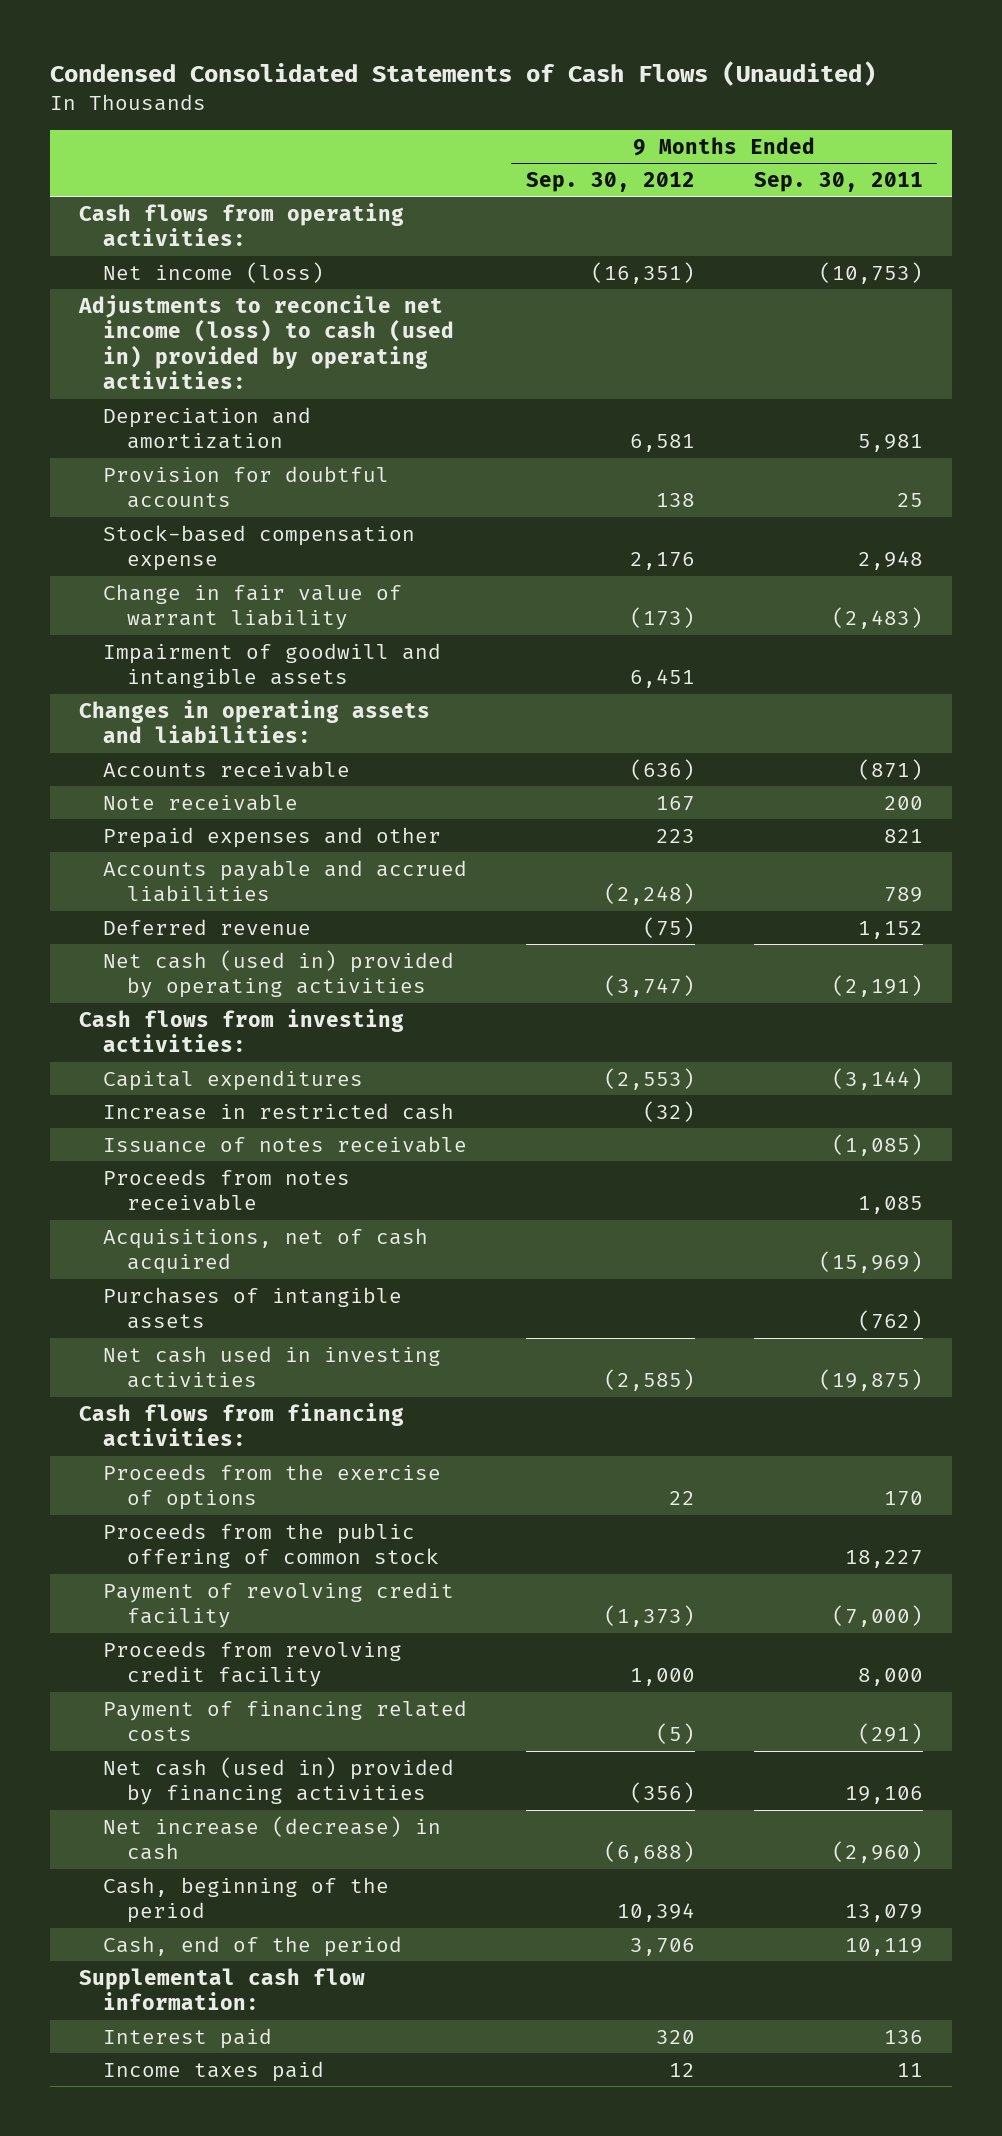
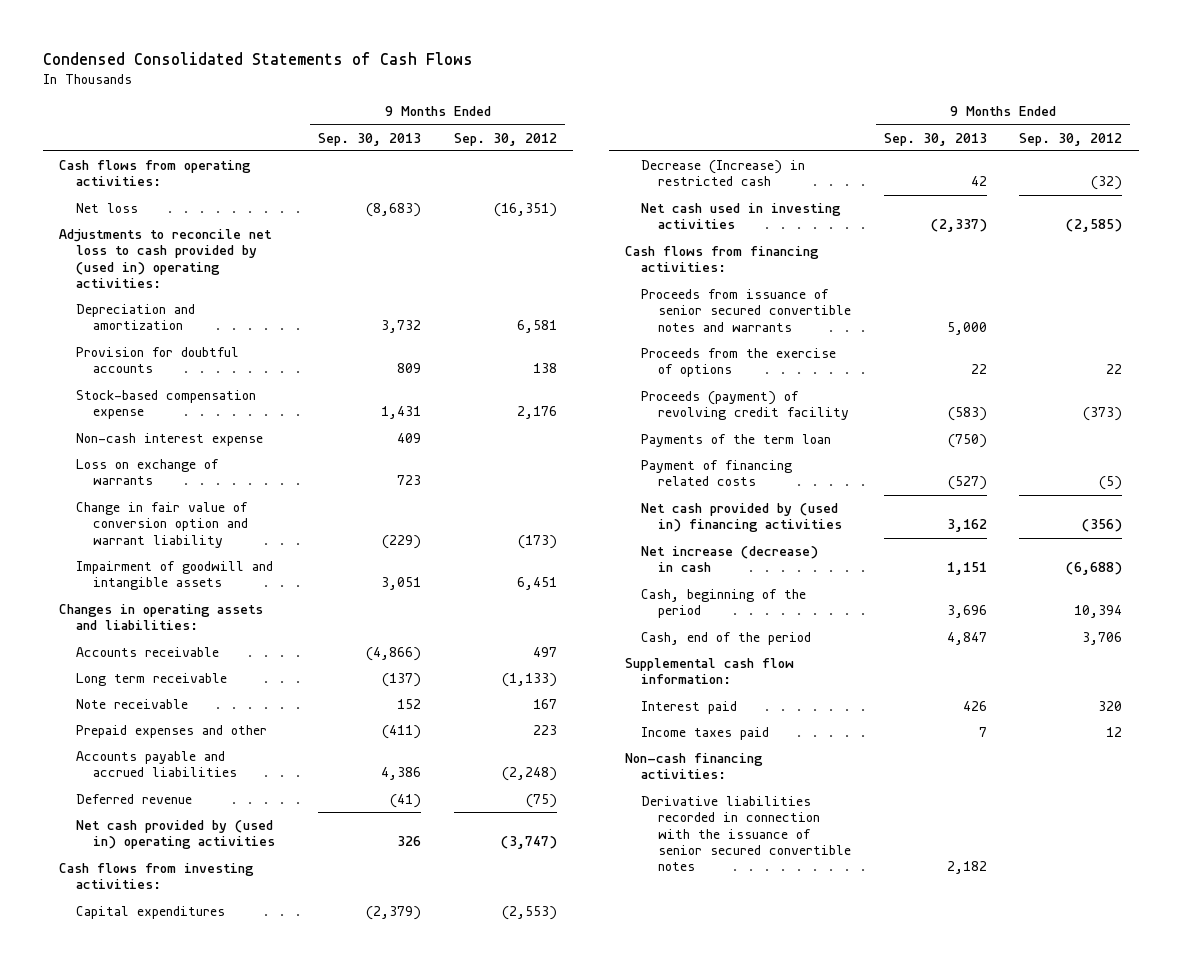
- Condensed Consolidated Statements of Cash Flows (Unaudited)
+ Condensed Consolidated Statements of Cash Flows
- | 9 Months Ended Sep. 30, 2012 | 9 Months Ended Sep. 30, 2011
+ | 9 Months Ended Sep. 30, 2013 | 9 Months Ended Sep. 30, 2012
- Net income (loss) | (16,351) | (10,753)
- Adjustments to reconcile net income (loss) to cash (used in) provided by operating activities:
+ Net loss | (8,683) | (16,351)
+ Adjustments to reconcile net loss to cash provided by (used in) operating activities:
- Change in fair value of warrant liability | (173) | (2,483)
+ Non-cash interest expense | 409 |
+ Loss on exchange of warrants | 723 |
+ Change in fair value of conversion option and warrant liability | (229) | (173)
- Accounts receivable | (636) | (871)
+ Accounts receivable | (4,866) | 497
+ Long term receivable | (137) | (1,133)
- Net cash (used in) provided by operating activities | (3,747) | (2,191)
+ Net cash provided by (used in) operating activities | 326 | (3,747)
- Increase in restricted cash | (32) |
- Issuance of notes receivable | | (1,085)
- Proceeds from notes receivable | | 1,085
- Acquisitions, net of cash acquired | | (15,969)
- Purchases of intangible assets | | (762)
+ Decrease (Increase) in restricted cash | 42 | (32)
+ Proceeds from issuance of senior secured convertible notes and warrants | 5,000 |
- Proceeds from the public offering of common stock | | 18,227
- Payment of revolving credit facility | (1,373) | (7,000)
- Proceeds from revolving credit facility | 1,000 | 8,000
+ Proceeds (payment) of revolving credit facility | (583) | (373)
+ Payments of the term loan | (750) |
- Net cash (used in) provided by financing activities | (356) | 19,106
+ Net cash provided by (used in) financing activities | 3,162 | (356)
+ Non-cash financing activities:
+ Derivative liabilities recorded in connection with the issuance of senior secured convertible notes | 2,182 |

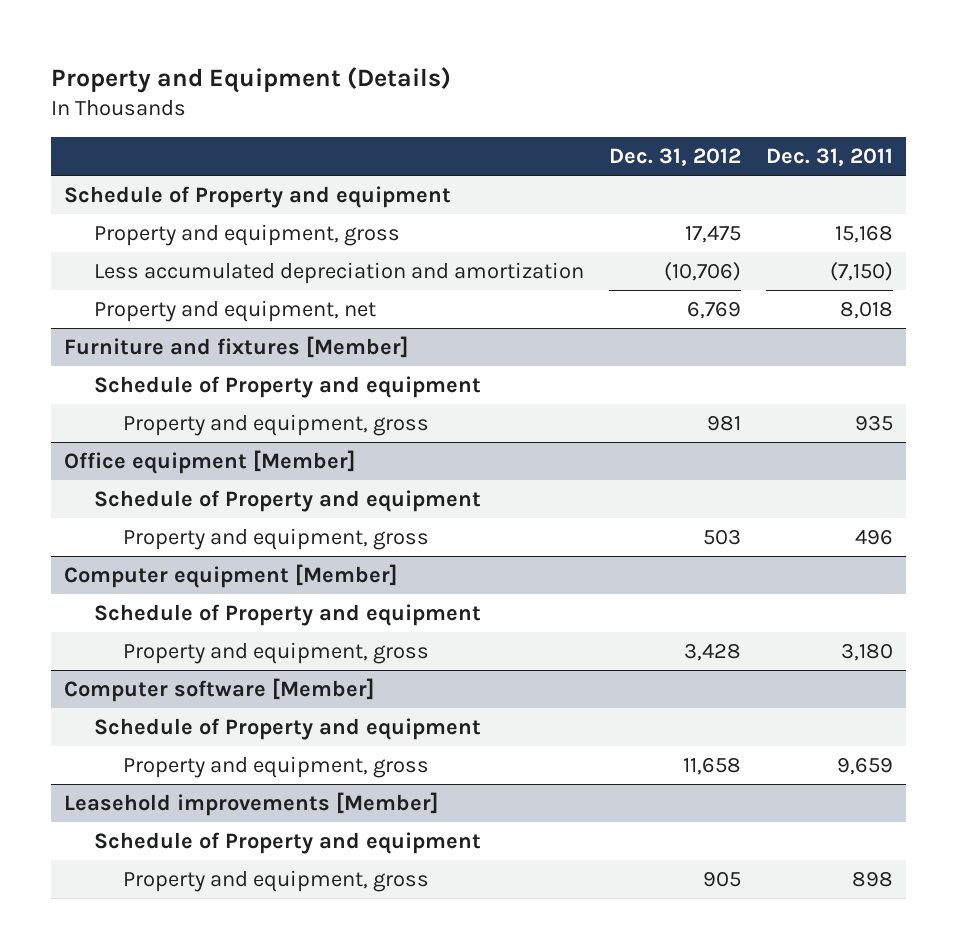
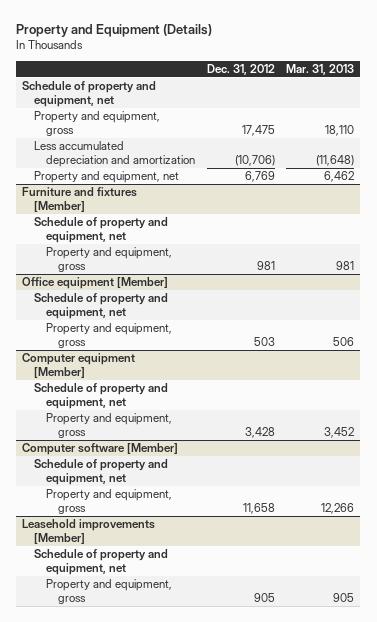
- | Dec. 31, 2012 | Dec. 31, 2011
+ | Dec. 31, 2012 | Mar. 31, 2013
- Schedule of Property and equipment
+ Schedule of property and equipment, net
@ Furniture and fixtures [Member]
- Schedule of Property and equipment
+ Schedule of property and equipment, net
@ Office equipment [Member]
- Schedule of Property and equipment
+ Schedule of property and equipment, net
@ Computer equipment [Member]
- Schedule of Property and equipment
+ Schedule of property and equipment, net
@ Computer software [Member]
- Schedule of Property and equipment
+ Schedule of property and equipment, net
@ Leasehold improvements [Member]
- Schedule of Property and equipment
+ Schedule of property and equipment, net

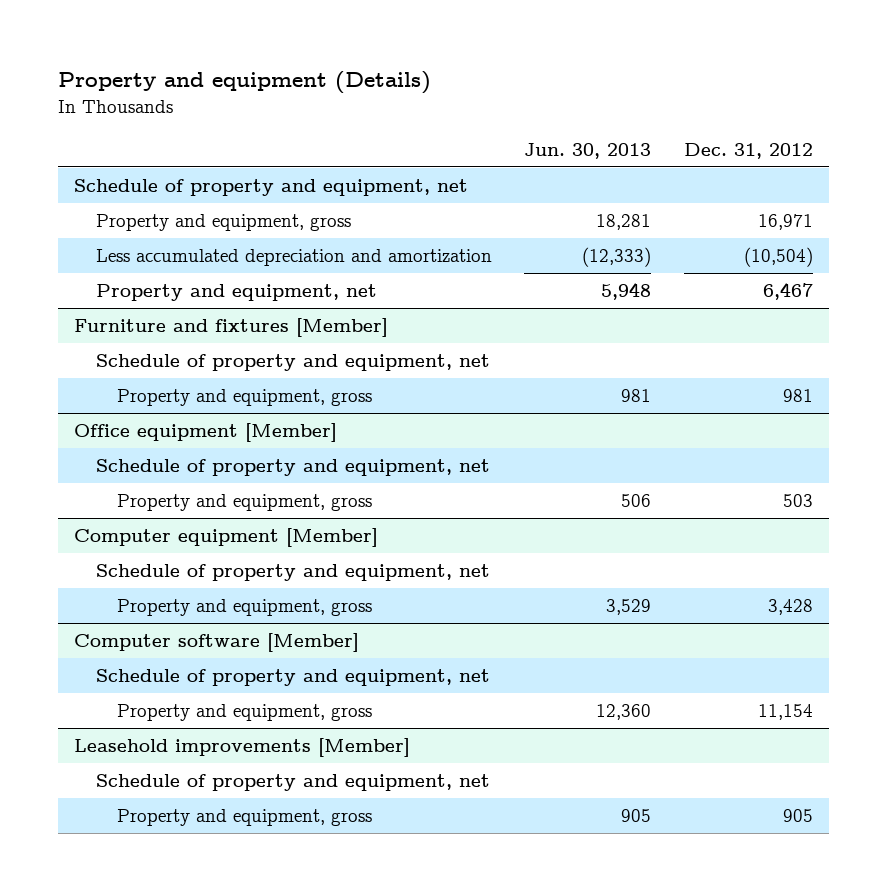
- Property and Equipment (Details)
+ Property and equipment (Details)
- | Dec. 31, 2012 | Mar. 31, 2013
+ | Jun. 30, 2013 | Dec. 31, 2012
- Property and equipment, gross | 17,475 | 18,110
- Less accumulated depreciation and amortization | (10,706) | (11,648)
- Property and equipment, net | 6,769 | 6,462
+ Property and equipment, gross | 18,281 | 16,971
+ Less accumulated depreciation and amortization | (12,333) | (10,504)
+ Property and equipment, net | 5,948 | 6,467
@ Computer software [Member]
- Property and equipment, gross | 11,658 | 12,266
+ Property and equipment, gross | 12,360 | 11,154

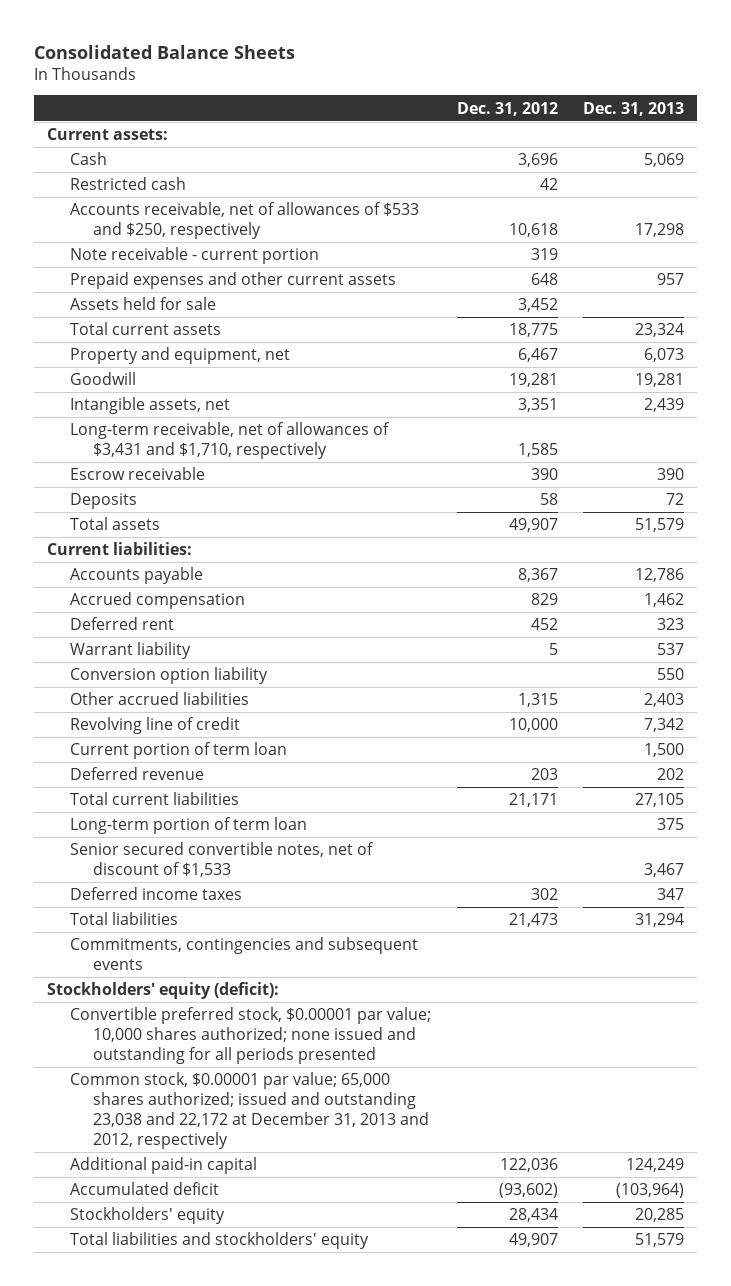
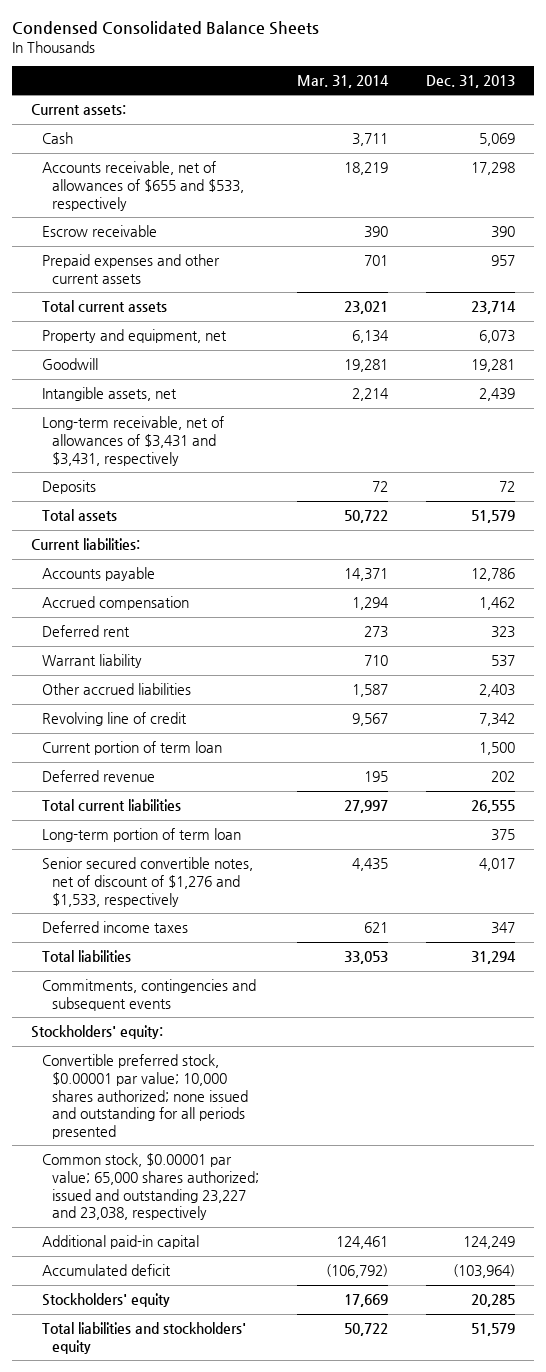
- Consolidated Balance Sheets
+ Condensed Consolidated Balance Sheets
- | Dec. 31, 2012 | Dec. 31, 2013
+ | Mar. 31, 2014 | Dec. 31, 2013
- Restricted cash | 42 |
- Accounts receivable, net of allowances of $533 and $250, respectively | 10,618 | 17,298
- Note receivable - current portion | 319 |
+ Accounts receivable, net of allowances of $655 and $533, respectively | 18,219 | 17,298
moved up: Escrow receivable | 390 | 390
- Assets held for sale | 3,452 |
- Total current assets | 18,775 | 23,324
+ Total current assets | 23,021 | 23,714
- Long-term receivable, net of allowances of $3,431 and $1,710, respectively | 1,585 |
+ Long-term receivable, net of allowances of $3,431 and $3,431, respectively
- Conversion option liability | | 550
- Total current liabilities | 21,171 | 27,105
+ Total current liabilities | 27,997 | 26,555
- Senior secured convertible notes, net of discount of $1,533 | | 3,467
+ Senior secured convertible notes, net of discount of $1,276 and $1,533, respectively | 4,435 | 4,017
- Stockholders' equity (deficit):
+ Stockholders' equity:
- Common stock, $0.00001 par value; 65,000 shares authorized; issued and outstanding 23,038 and 22,172 at December 31, 2013 and 2012, respectively
+ Common stock, $0.00001 par value; 65,000 shares authorized; issued and outstanding 23,227 and 23,038, respectively

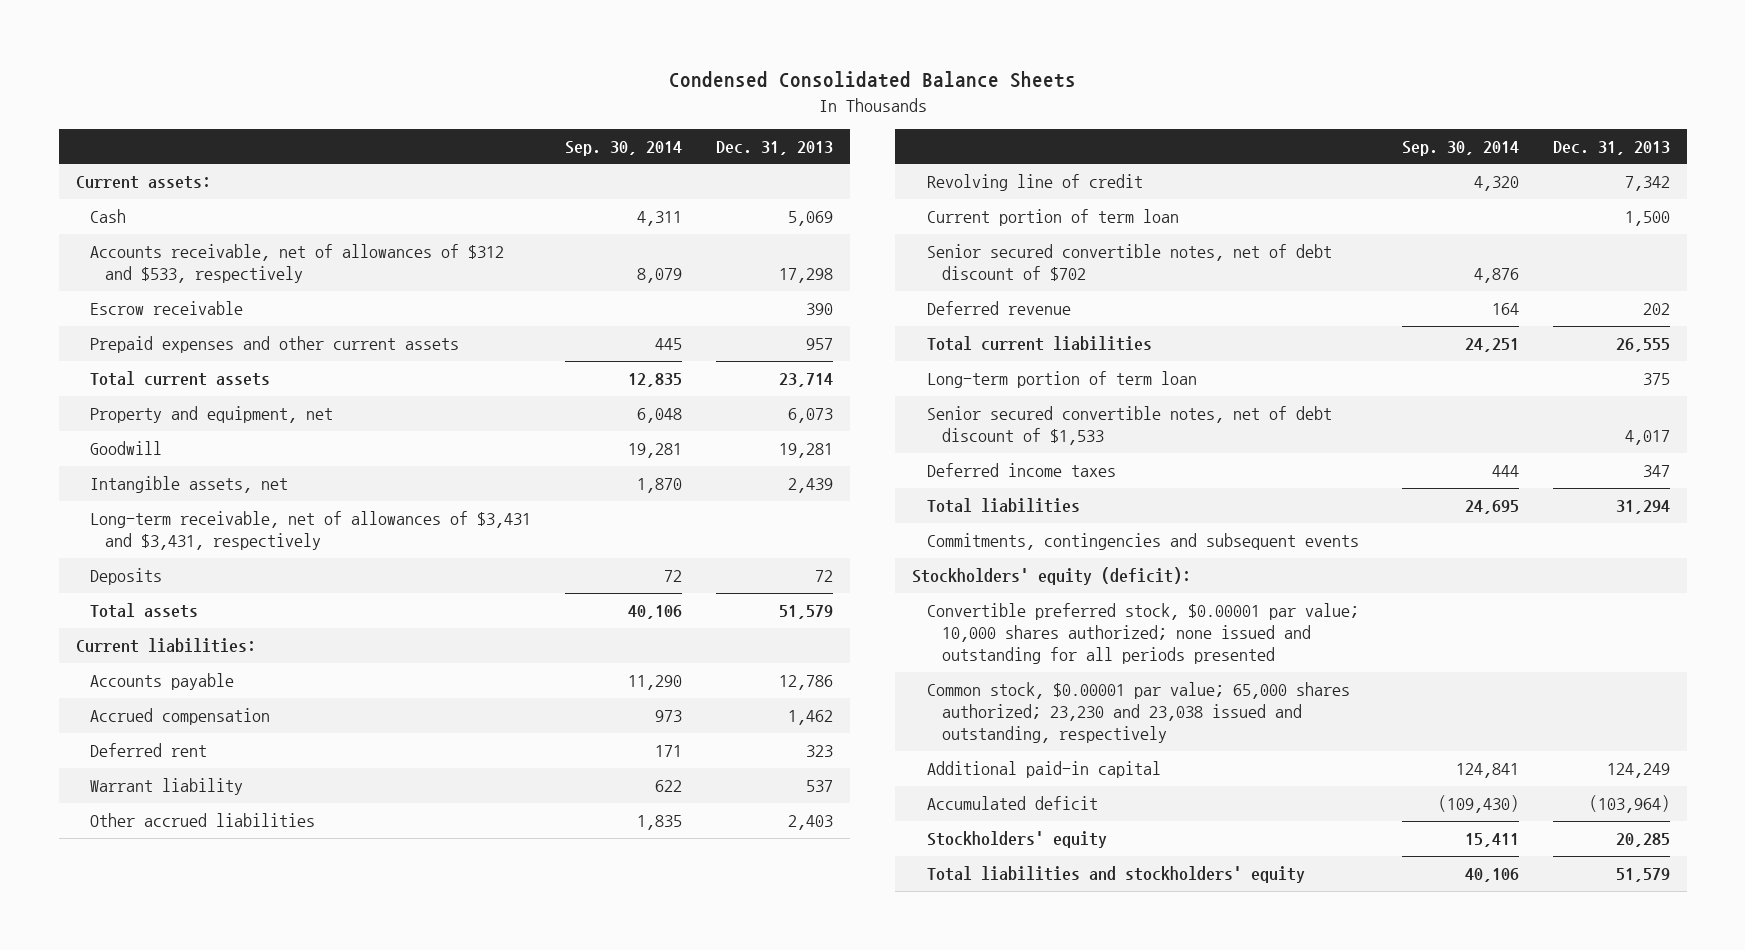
- | Mar. 31, 2014 | Dec. 31, 2013
+ | Sep. 30, 2014 | Dec. 31, 2013
- Accounts receivable, net of allowances of $655 and $533, respectively | 18,219 | 17,298
+ Accounts receivable, net of allowances of $312 and $533, respectively | 8,079 | 17,298
+ Senior secured convertible notes, net of debt discount of $702 | 4,876 |
- Senior secured convertible notes, net of discount of $1,276 and $1,533, respectively | 4,435 | 4,017
+ Senior secured convertible notes, net of debt discount of $1,533 | | 4,017
- Stockholders' equity:
+ Stockholders' equity (deficit):
- Common stock, $0.00001 par value; 65,000 shares authorized; issued and outstanding 23,227 and 23,038, respectively
+ Common stock, $0.00001 par value; 65,000 shares authorized; 23,230 and 23,038 issued and outstanding, respectively

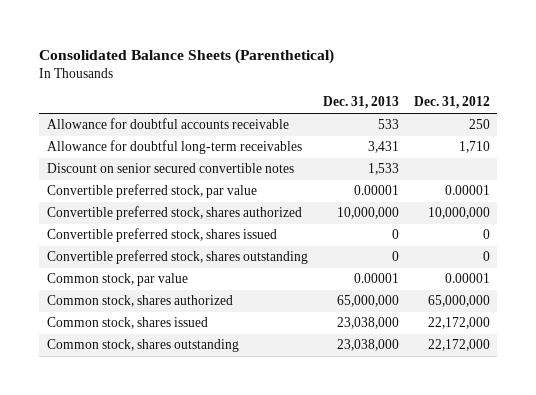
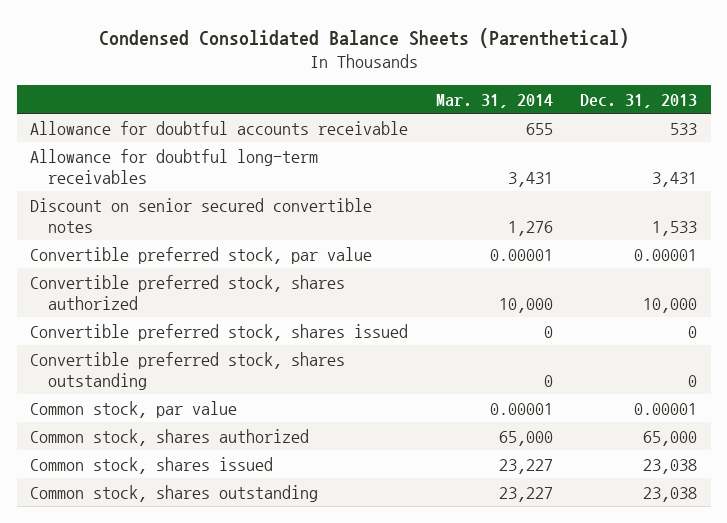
- Consolidated Balance Sheets (Parenthetical)
+ Condensed Consolidated Balance Sheets (Parenthetical)
- | Dec. 31, 2013 | Dec. 31, 2012
+ | Mar. 31, 2014 | Dec. 31, 2013
- Convertible preferred stock, shares authorized | 10,000,000 | 10,000,000
+ Convertible preferred stock, shares authorized | 10,000 | 10,000
- Common stock, shares authorized | 65,000,000 | 65,000,000
- Common stock, shares issued | 23,038,000 | 22,172,000
- Common stock, shares outstanding | 23,038,000 | 22,172,000
+ Common stock, shares authorized | 65,000 | 65,000
+ Common stock, shares issued | 23,227 | 23,038
+ Common stock, shares outstanding | 23,227 | 23,038

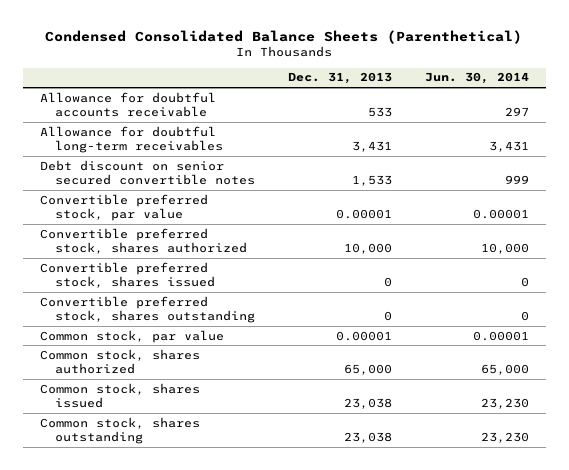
- | Mar. 31, 2014 | Dec. 31, 2013
+ | Dec. 31, 2013 | Jun. 30, 2014
- Discount on senior secured convertible notes | 1,276 | 1,533
+ Debt discount on senior secured convertible notes | 1,533 | 999

